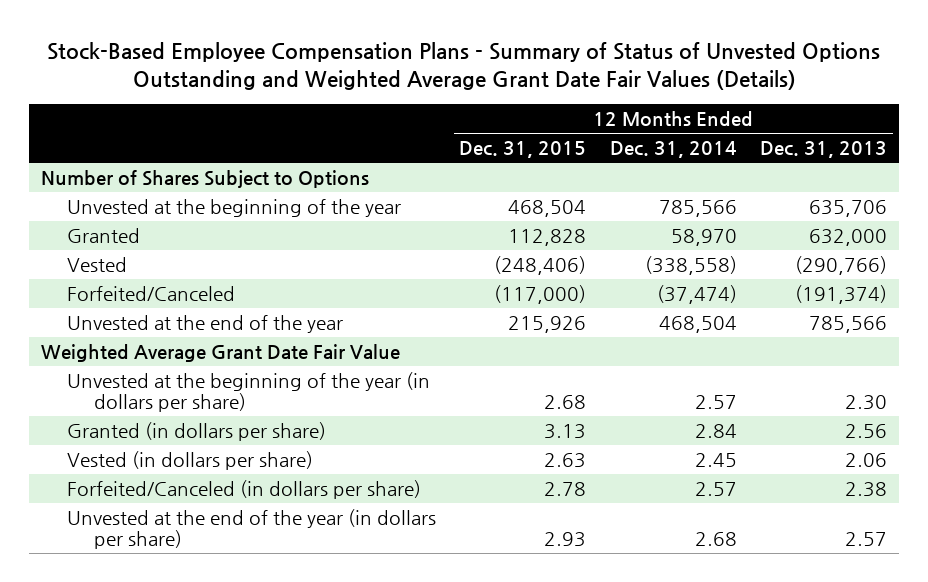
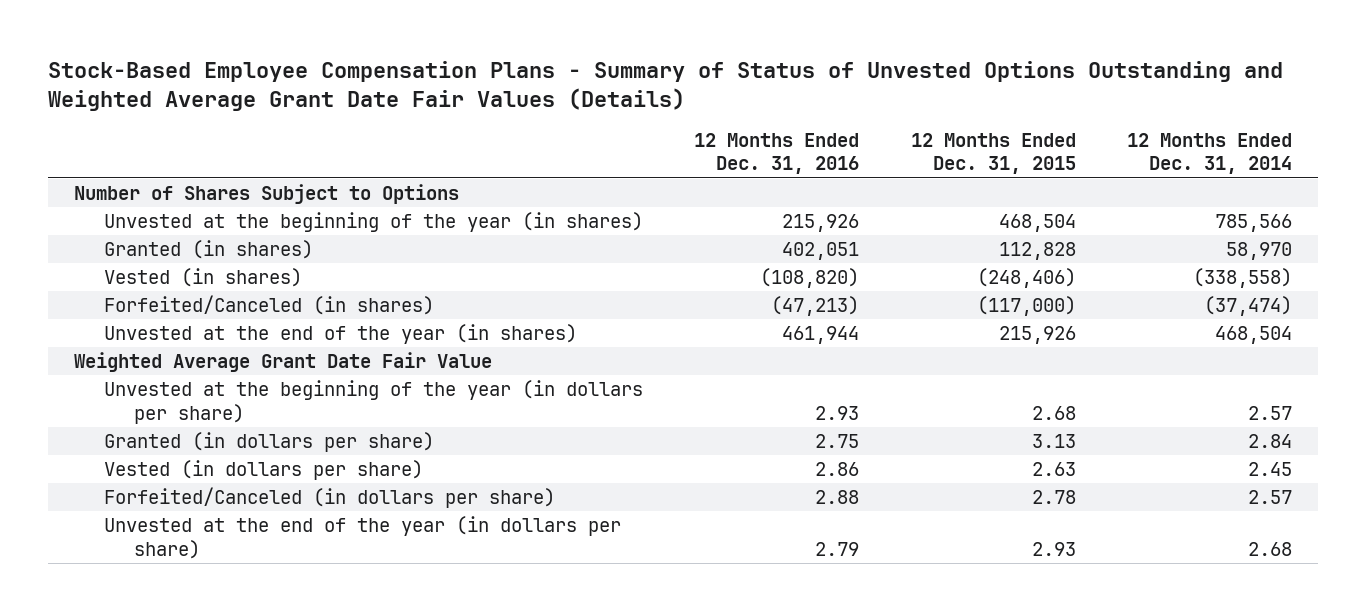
- | 12 Months Ended Dec. 31, 2015 | 12 Months Ended Dec. 31, 2014 | 12 Months Ended Dec. 31, 2013
+ | 12 Months Ended Dec. 31, 2016 | 12 Months Ended Dec. 31, 2015 | 12 Months Ended Dec. 31, 2014
- Unvested at the beginning of the year | 468,504 | 785,566 | 635,706
- Granted | 112,828 | 58,970 | 632,000
- Vested | (248,406) | (338,558) | (290,766)
- Forfeited/Canceled | (117,000) | (37,474) | (191,374)
- Unvested at the end of the year | 215,926 | 468,504 | 785,566
+ Unvested at the beginning of the year (in shares) | 215,926 | 468,504 | 785,566
+ Granted (in shares) | 402,051 | 112,828 | 58,970
+ Vested (in shares) | (108,820) | (248,406) | (338,558)
+ Forfeited/Canceled (in shares) | (47,213) | (117,000) | (37,474)
+ Unvested at the end of the year (in shares) | 461,944 | 215,926 | 468,504

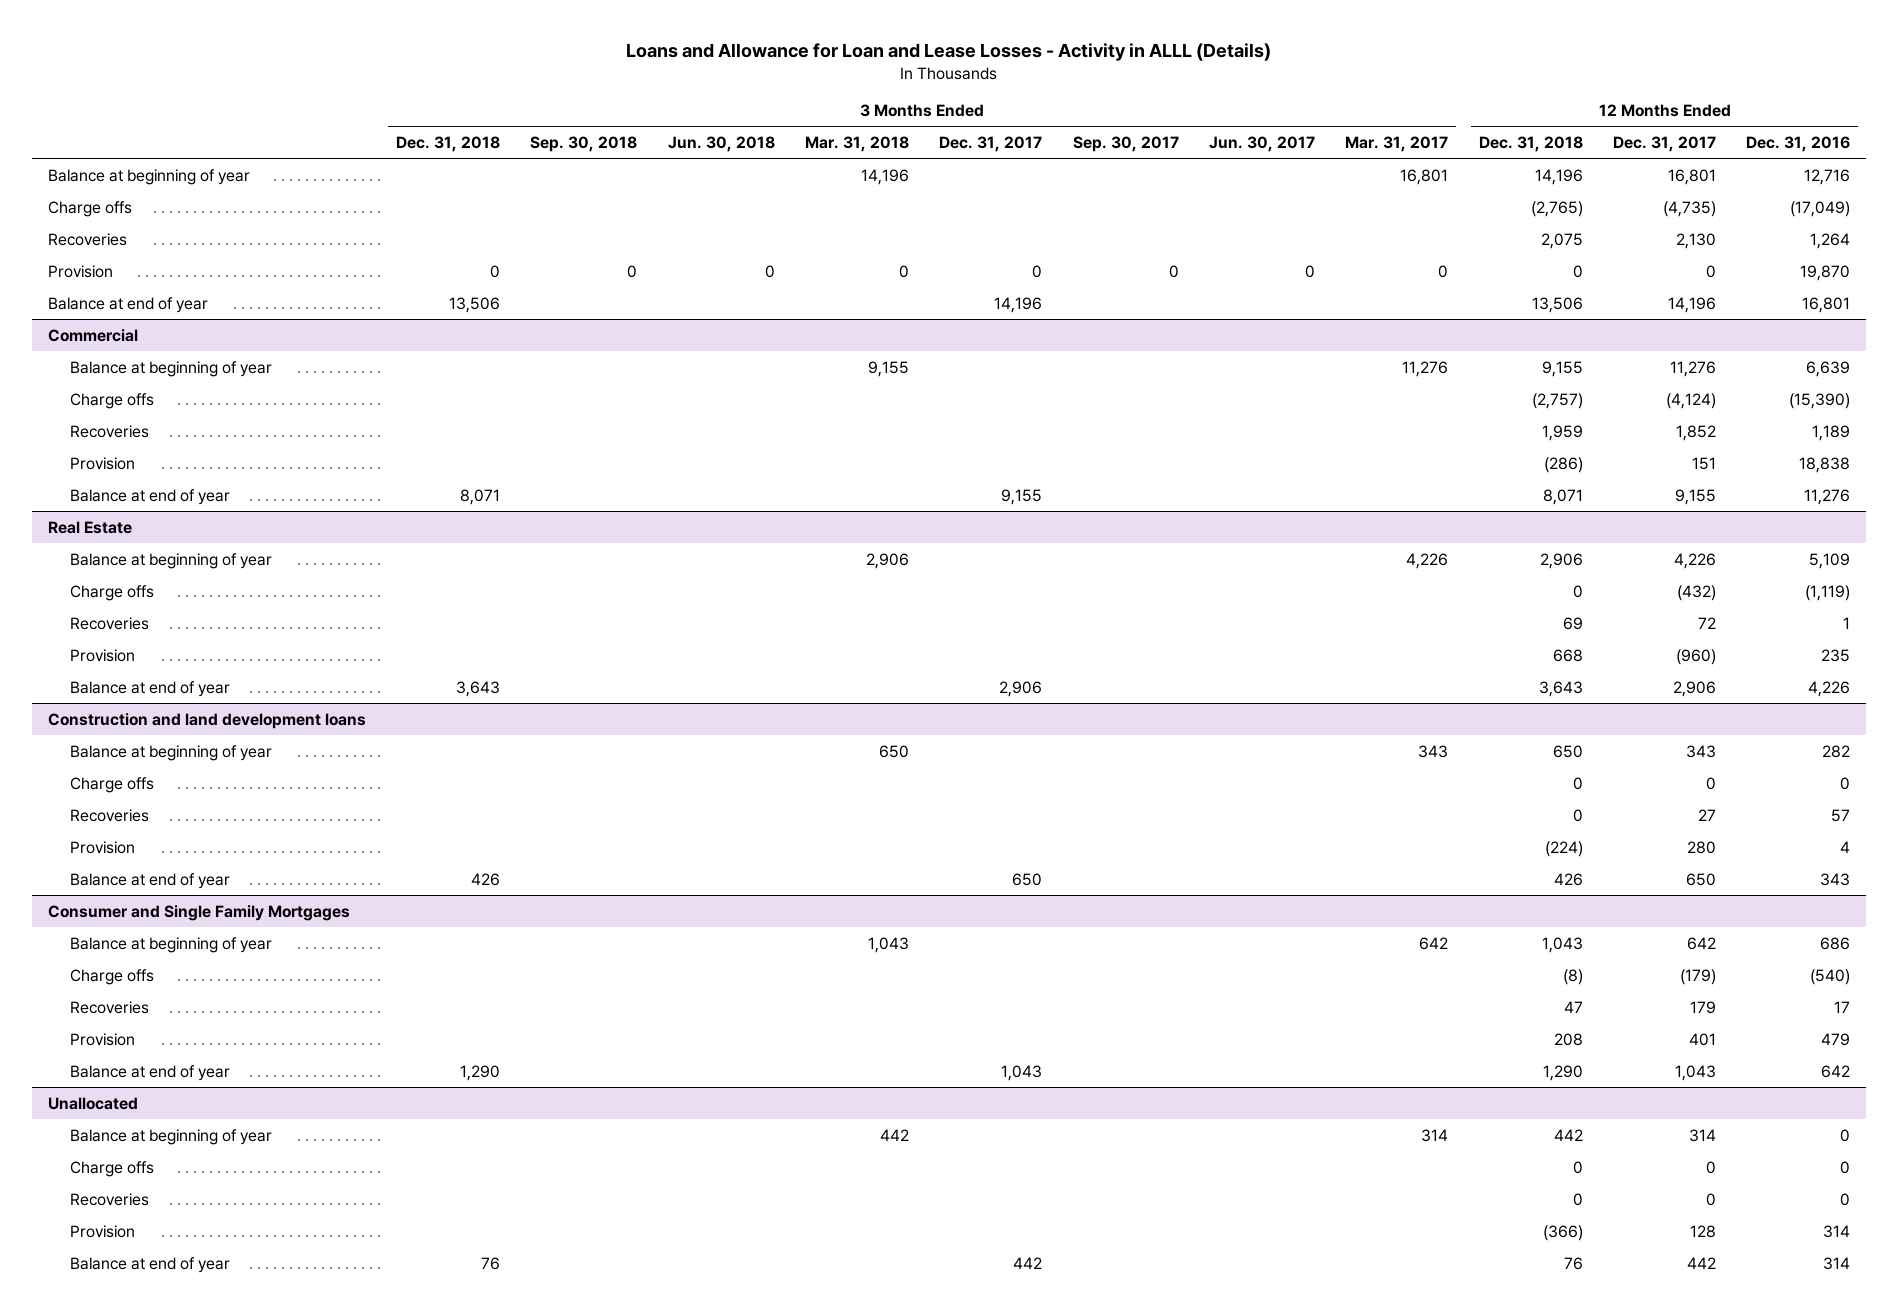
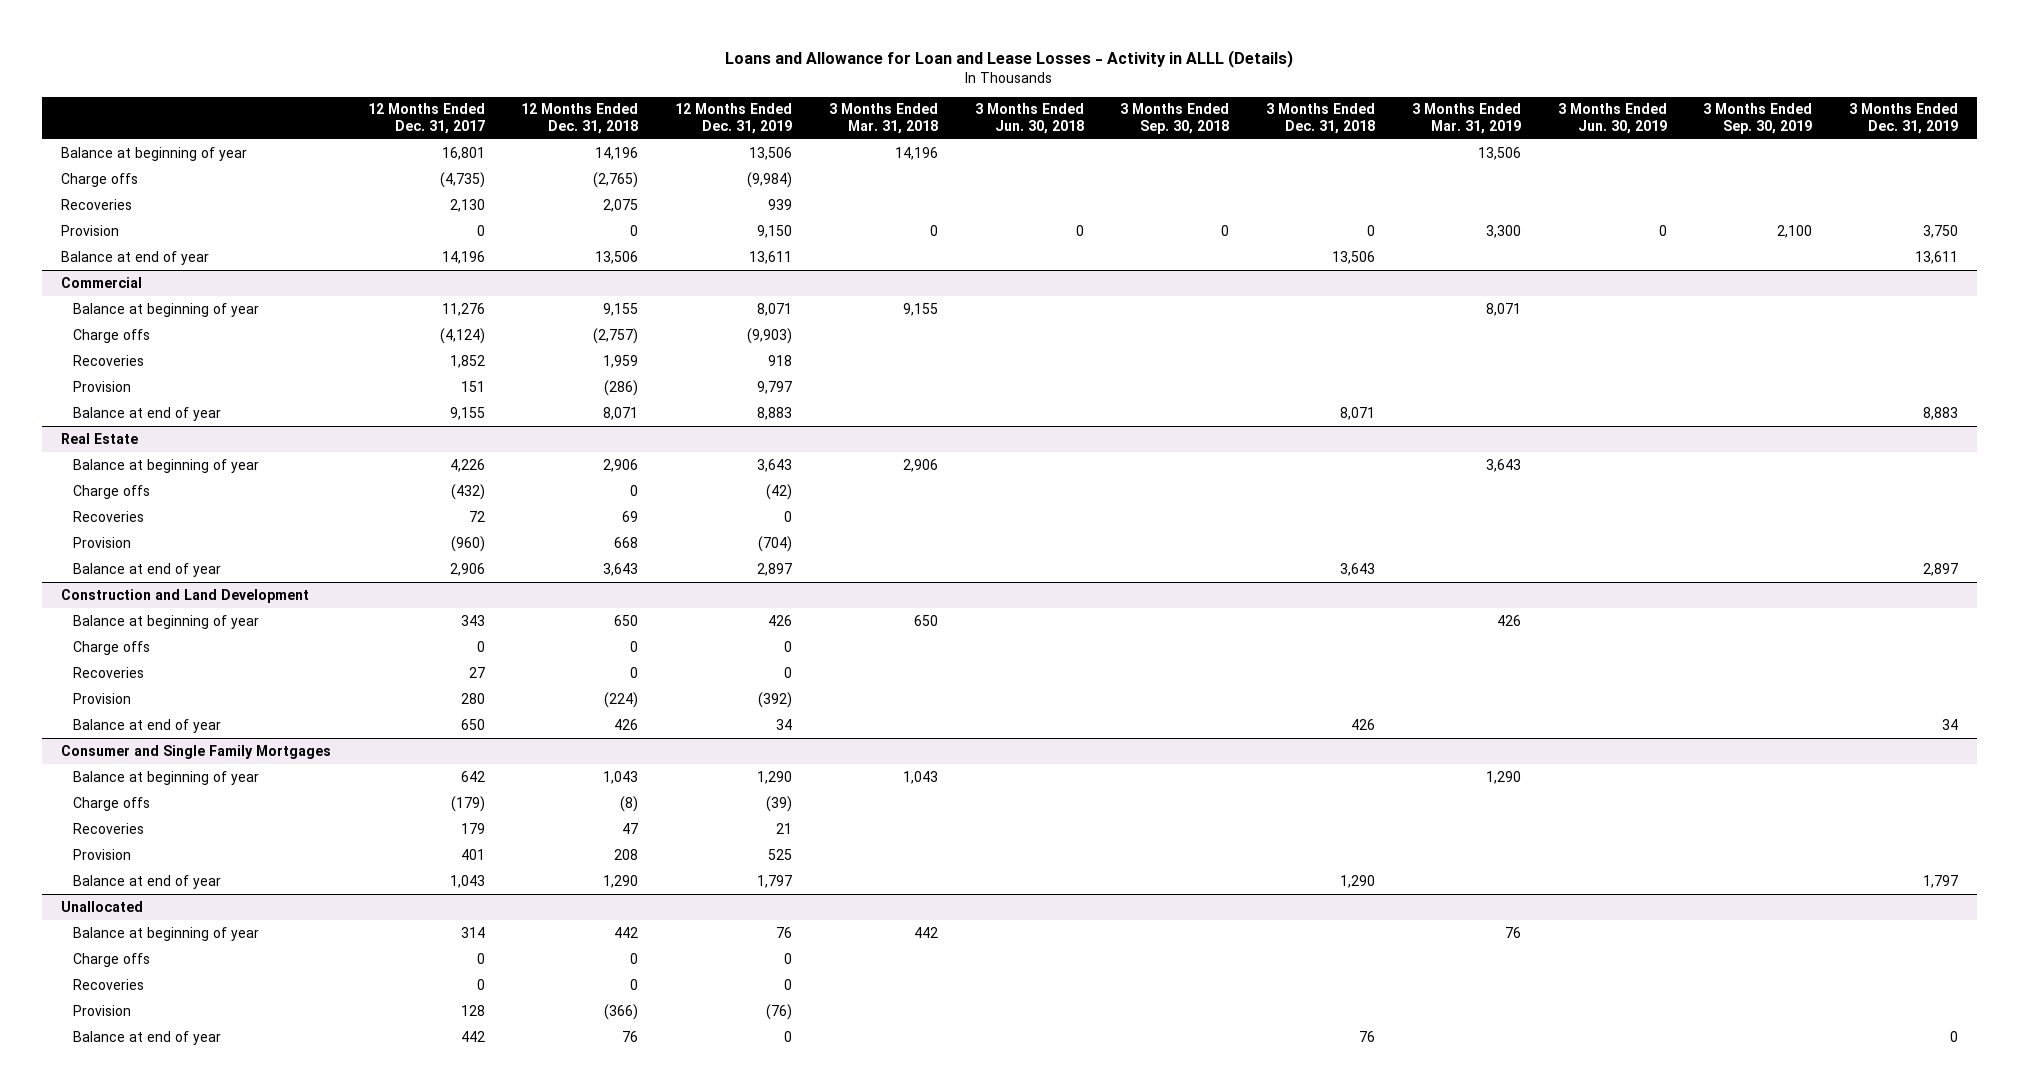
- | 3 Months Ended Dec. 31, 2018 | 3 Months Ended Sep. 30, 2018 | 3 Months Ended Jun. 30, 2018 | 3 Months Ended Mar. 31, 2018 | 3 Months Ended Dec. 31, 2017 | 3 Months Ended Sep. 30, 2017 | 3 Months Ended Jun. 30, 2017 | 3 Months Ended Mar. 31, 2017 | 12 Months Ended Dec. 31, 2018 | 12 Months Ended Dec. 31, 2017 | 12 Months Ended Dec. 31, 2016
+ | 12 Months Ended Dec. 31, 2017 | 12 Months Ended Dec. 31, 2018 | 12 Months Ended Dec. 31, 2019 | 3 Months Ended Mar. 31, 2018 | 3 Months Ended Jun. 30, 2018 | 3 Months Ended Sep. 30, 2018 | 3 Months Ended Dec. 31, 2018 | 3 Months Ended Mar. 31, 2019 | 3 Months Ended Jun. 30, 2019 | 3 Months Ended Sep. 30, 2019 | 3 Months Ended Dec. 31, 2019
- Construction and land development loans
+ Construction and Land Development

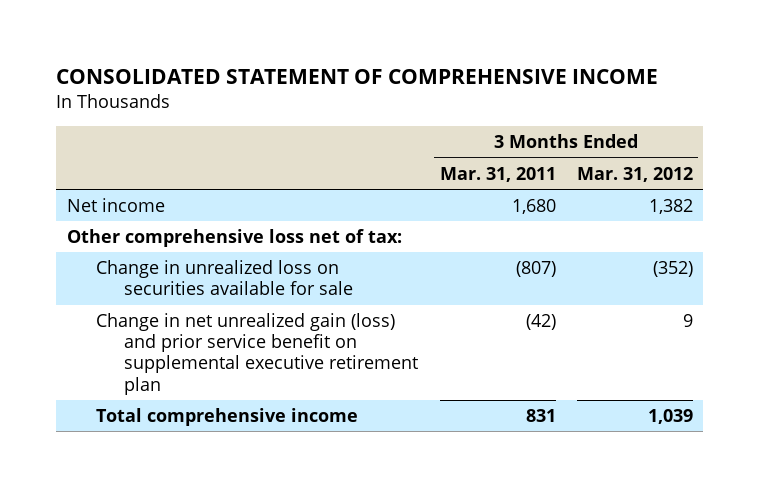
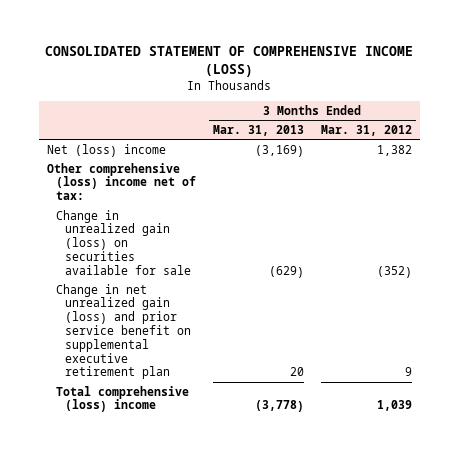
- CONSOLIDATED STATEMENT OF COMPREHENSIVE INCOME
+ CONSOLIDATED STATEMENT OF COMPREHENSIVE INCOME (LOSS)
- | 3 Months Ended Mar. 31, 2011 | 3 Months Ended Mar. 31, 2012
+ | 3 Months Ended Mar. 31, 2013 | 3 Months Ended Mar. 31, 2012
- Net income | 1,680 | 1,382
- Other comprehensive loss net of tax:
- Change in unrealized loss on securities available for sale | (807) | (352)
+ Net (loss) income | (3,169) | 1,382
+ Other comprehensive (loss) income net of tax:
+ Change in unrealized gain (loss) on securities available for sale | (629) | (352)
- Total comprehensive income | 831 | 1,039
+ Total comprehensive (loss) income | (3,778) | 1,039

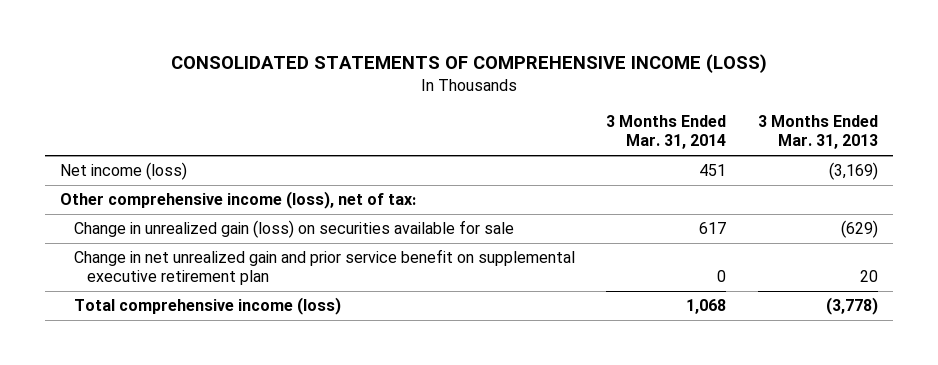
- CONSOLIDATED STATEMENT OF COMPREHENSIVE INCOME (LOSS)
+ CONSOLIDATED STATEMENTS OF COMPREHENSIVE INCOME (LOSS)
- | 3 Months Ended Mar. 31, 2013 | 3 Months Ended Mar. 31, 2012
+ | 3 Months Ended Mar. 31, 2014 | 3 Months Ended Mar. 31, 2013
- Net (loss) income | (3,169) | 1,382
- Other comprehensive (loss) income net of tax:
+ Net income (loss) | 451 | (3,169)
+ Other comprehensive income (loss), net of tax:
- Change in net unrealized gain (loss) and prior service benefit on supplemental executive retirement plan | 20 | 9
- Total comprehensive (loss) income | (3,778) | 1,039
+ Change in net unrealized gain and prior service benefit on supplemental executive retirement plan | 0 | 20
+ Total comprehensive income (loss) | 1,068 | (3,778)

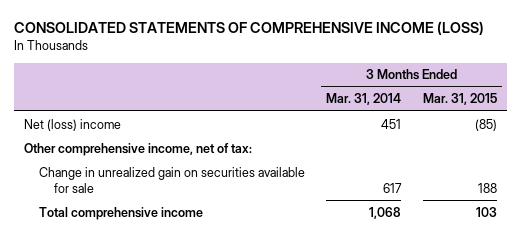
- | 3 Months Ended Mar. 31, 2014 | 3 Months Ended Mar. 31, 2013
+ | 3 Months Ended Mar. 31, 2014 | 3 Months Ended Mar. 31, 2015
- Net income (loss) | 451 | (3,169)
- Other comprehensive income (loss), net of tax:
- Change in unrealized gain (loss) on securities available for sale | 617 | (629)
- Change in net unrealized gain and prior service benefit on supplemental executive retirement plan | 0 | 20
- Total comprehensive income (loss) | 1,068 | (3,778)
+ Net (loss) income | 451 | (85)
+ Other comprehensive income, net of tax:
+ Change in unrealized gain on securities available for sale | 617 | 188
+ Total comprehensive income | 1,068 | 103

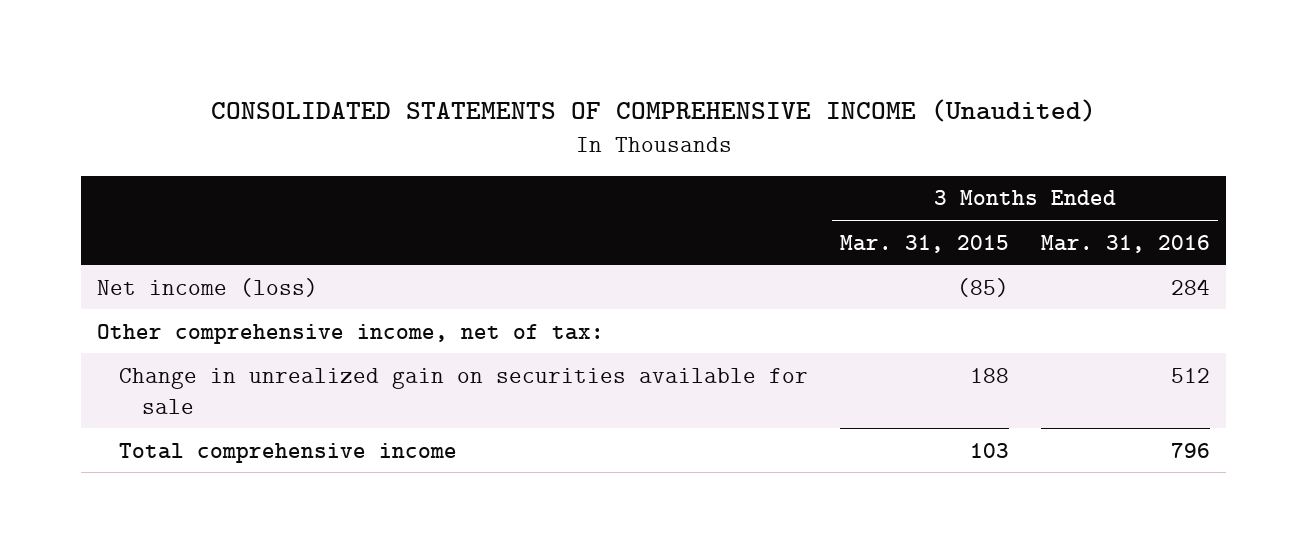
- CONSOLIDATED STATEMENTS OF COMPREHENSIVE INCOME (LOSS)
+ CONSOLIDATED STATEMENTS OF COMPREHENSIVE INCOME (Unaudited)
- | 3 Months Ended Mar. 31, 2014 | 3 Months Ended Mar. 31, 2015
+ | 3 Months Ended Mar. 31, 2015 | 3 Months Ended Mar. 31, 2016
- Net (loss) income | 451 | (85)
+ Net income (loss) | (85) | 284

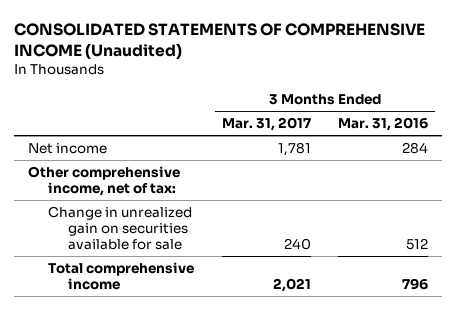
- | 3 Months Ended Mar. 31, 2015 | 3 Months Ended Mar. 31, 2016
+ | 3 Months Ended Mar. 31, 2017 | 3 Months Ended Mar. 31, 2016
- Net income (loss) | (85) | 284
+ Net income | 1,781 | 284

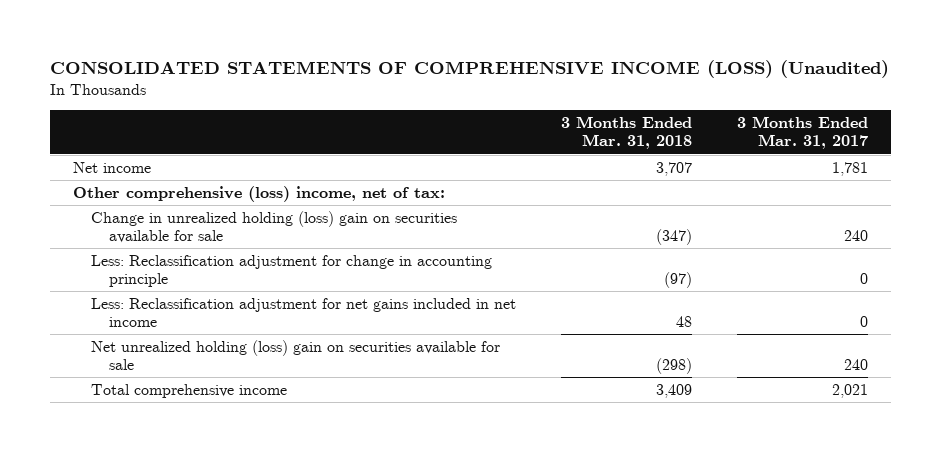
- CONSOLIDATED STATEMENTS OF COMPREHENSIVE INCOME (Unaudited)
+ CONSOLIDATED STATEMENTS OF COMPREHENSIVE INCOME (LOSS) (Unaudited)
- | 3 Months Ended Mar. 31, 2017 | 3 Months Ended Mar. 31, 2016
+ | 3 Months Ended Mar. 31, 2018 | 3 Months Ended Mar. 31, 2017
- Other comprehensive income, net of tax:
- Change in unrealized gain on securities available for sale | 240 | 512
+ Other comprehensive (loss) income, net of tax:
+ Change in unrealized holding (loss) gain on securities available for sale | (347) | 240
+ Less: Reclassification adjustment for change in accounting principle | (97) | 0
+ Less: Reclassification adjustment for net gains included in net income | 48 | 0
+ Net unrealized holding (loss) gain on securities available for sale | (298) | 240

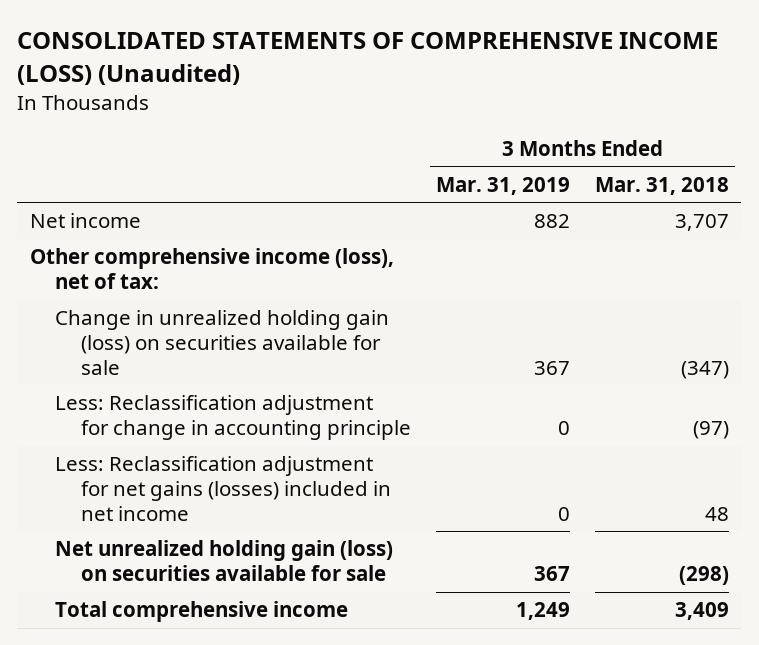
- | 3 Months Ended Mar. 31, 2018 | 3 Months Ended Mar. 31, 2017
+ | 3 Months Ended Mar. 31, 2019 | 3 Months Ended Mar. 31, 2018
- Other comprehensive (loss) income, net of tax:
- Change in unrealized holding (loss) gain on securities available for sale | (347) | 240
+ Other comprehensive income (loss), net of tax:
+ Change in unrealized holding gain (loss) on securities available for sale | 367 | (347)
- Less: Reclassification adjustment for net gains included in net income | 48 | 0
- Net unrealized holding (loss) gain on securities available for sale | (298) | 240
+ Less: Reclassification adjustment for net gains (losses) included in net income | 0 | 48
+ Net unrealized holding gain (loss) on securities available for sale | 367 | (298)

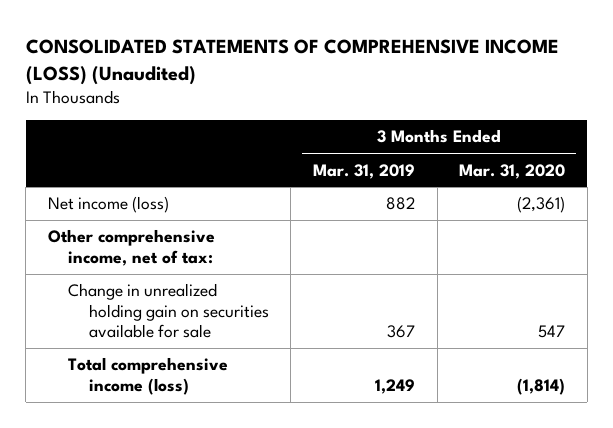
- | 3 Months Ended Mar. 31, 2019 | 3 Months Ended Mar. 31, 2018
+ | 3 Months Ended Mar. 31, 2019 | 3 Months Ended Mar. 31, 2020
- Net income | 882 | 3,707
- Other comprehensive income (loss), net of tax:
- Change in unrealized holding gain (loss) on securities available for sale | 367 | (347)
- Less: Reclassification adjustment for change in accounting principle | 0 | (97)
- Less: Reclassification adjustment for net gains (losses) included in net income | 0 | 48
- Net unrealized holding gain (loss) on securities available for sale | 367 | (298)
- Total comprehensive income | 1,249 | 3,409
+ Net income (loss) | 882 | (2,361)
+ Other comprehensive income, net of tax:
+ Change in unrealized holding gain on securities available for sale | 367 | 547
+ Total comprehensive income (loss) | 1,249 | (1,814)

